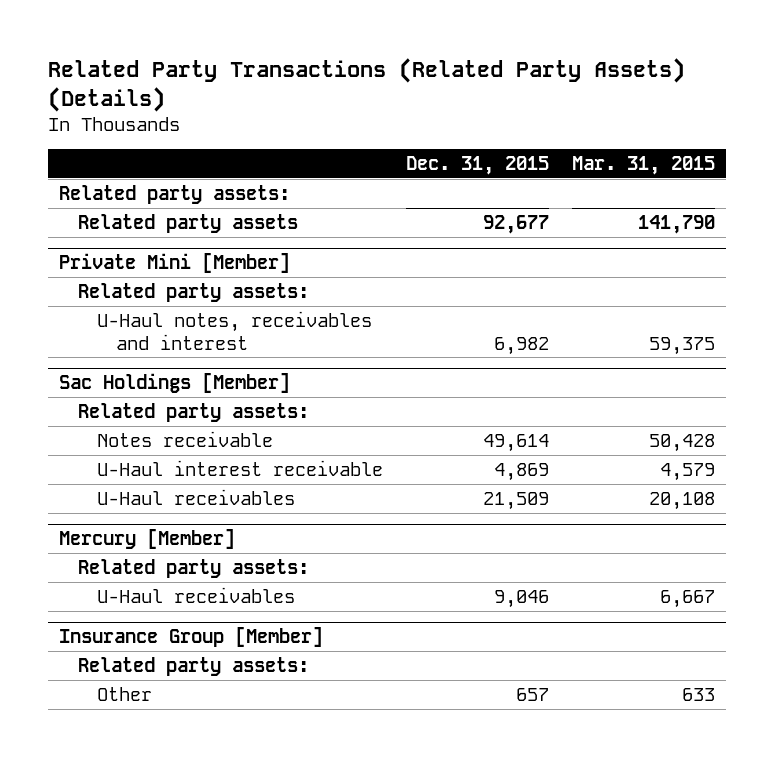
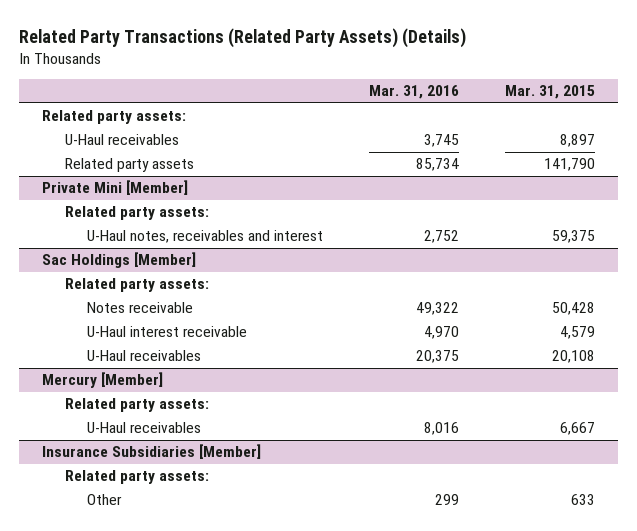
- | Dec. 31, 2015 | Mar. 31, 2015
+ | Mar. 31, 2016 | Mar. 31, 2015
+ U-Haul receivables | 3,745 | 8,897
- Insurance Group [Member]
+ Insurance Subsidiaries [Member]

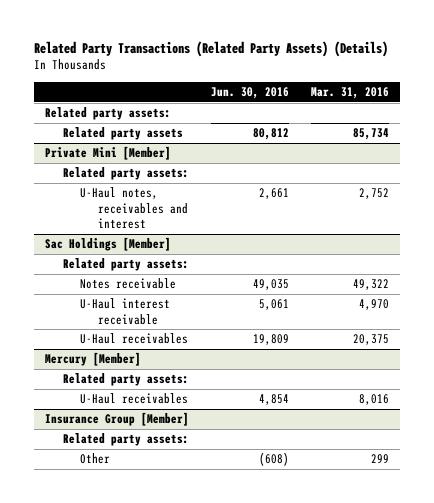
- | Mar. 31, 2016 | Mar. 31, 2015
+ | Jun. 30, 2016 | Mar. 31, 2016
- U-Haul receivables | 3,745 | 8,897
- Insurance Subsidiaries [Member]
+ Insurance Group [Member]

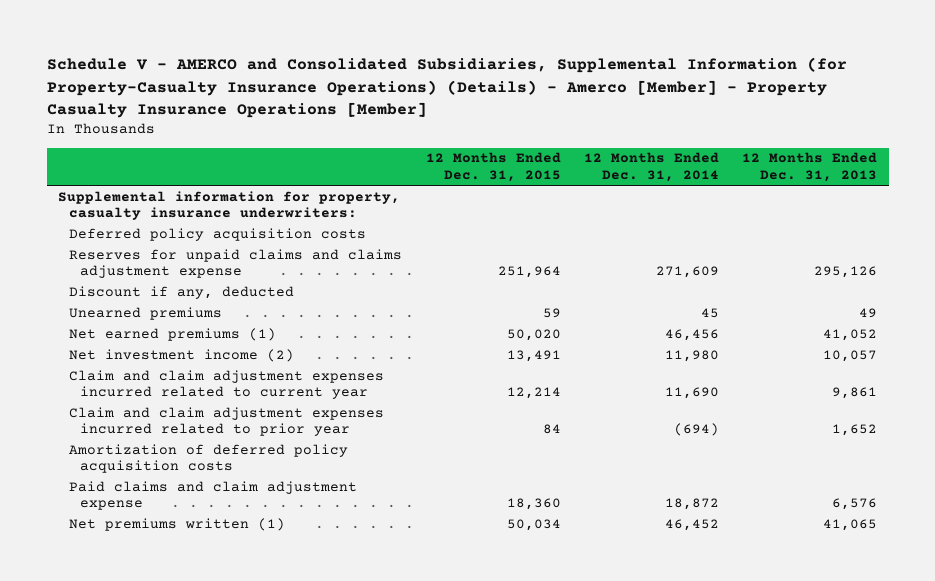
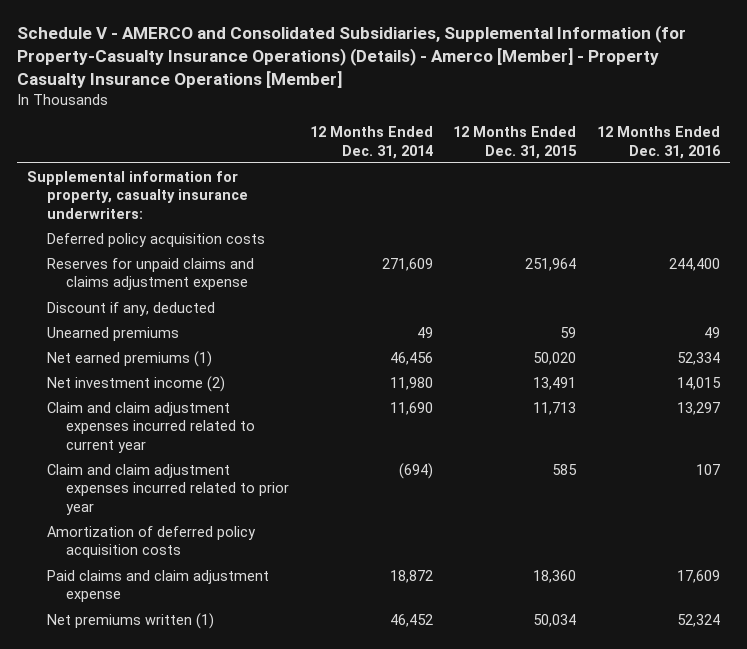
- | 12 Months Ended Dec. 31, 2015 | 12 Months Ended Dec. 31, 2014 | 12 Months Ended Dec. 31, 2013
+ | 12 Months Ended Dec. 31, 2014 | 12 Months Ended Dec. 31, 2015 | 12 Months Ended Dec. 31, 2016
- Unearned premiums | 59 | 45 | 49
+ Unearned premiums | 49 | 59 | 49
- Claim and claim adjustment expenses incurred related to current year | 12,214 | 11,690 | 9,861
- Claim and claim adjustment expenses incurred related to prior year | 84 | (694) | 1,652
+ Claim and claim adjustment expenses incurred related to current year | 11,690 | 11,713 | 13,297
+ Claim and claim adjustment expenses incurred related to prior year | (694) | 585 | 107

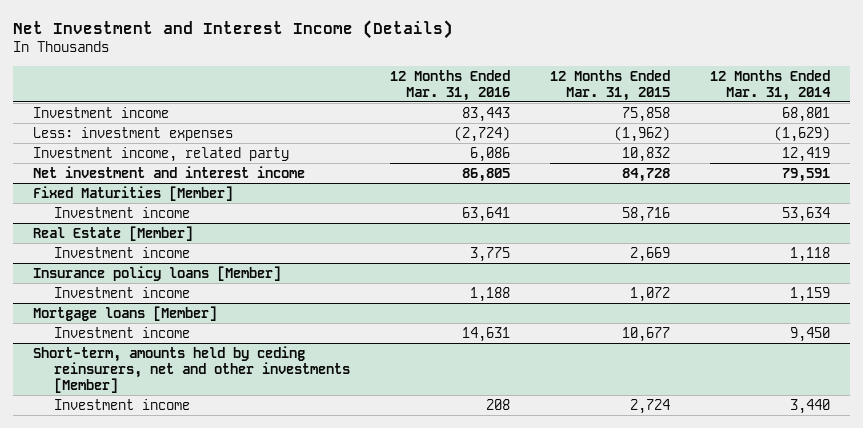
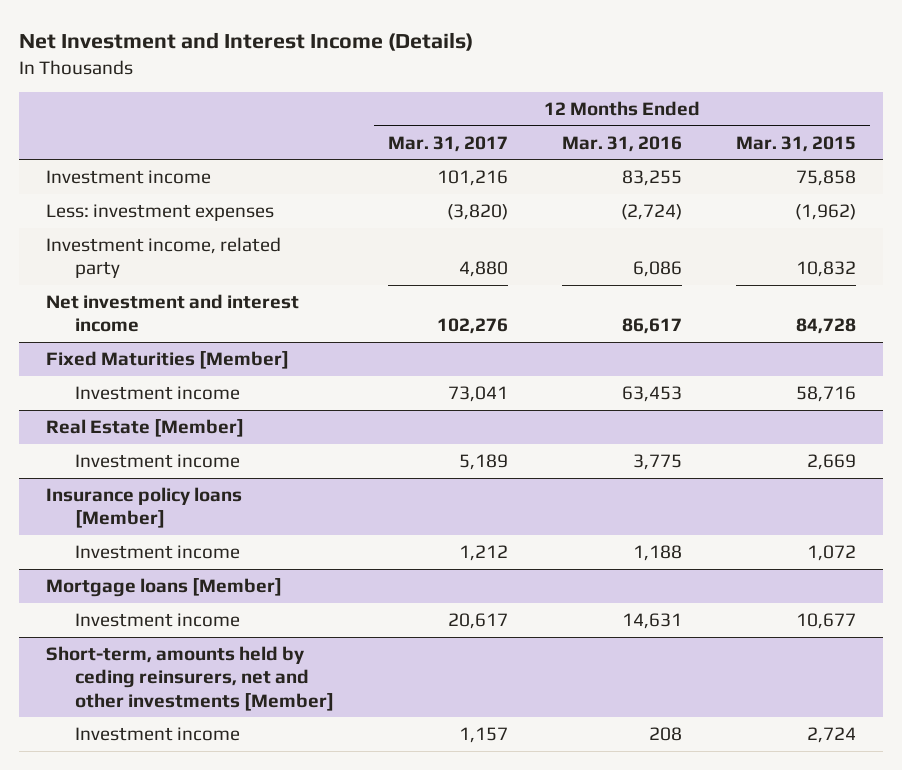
- | 12 Months Ended Mar. 31, 2016 | 12 Months Ended Mar. 31, 2015 | 12 Months Ended Mar. 31, 2014
+ | 12 Months Ended Mar. 31, 2017 | 12 Months Ended Mar. 31, 2016 | 12 Months Ended Mar. 31, 2015
- Investment income | 83,443 | 75,858 | 68,801
+ Investment income | 101,216 | 83,255 | 75,858
- Net investment and interest income | 86,805 | 84,728 | 79,591
+ Net investment and interest income | 102,276 | 86,617 | 84,728
@ Fixed Maturities [Member]
- Investment income | 63,641 | 58,716 | 53,634
+ Investment income | 73,041 | 63,453 | 58,716

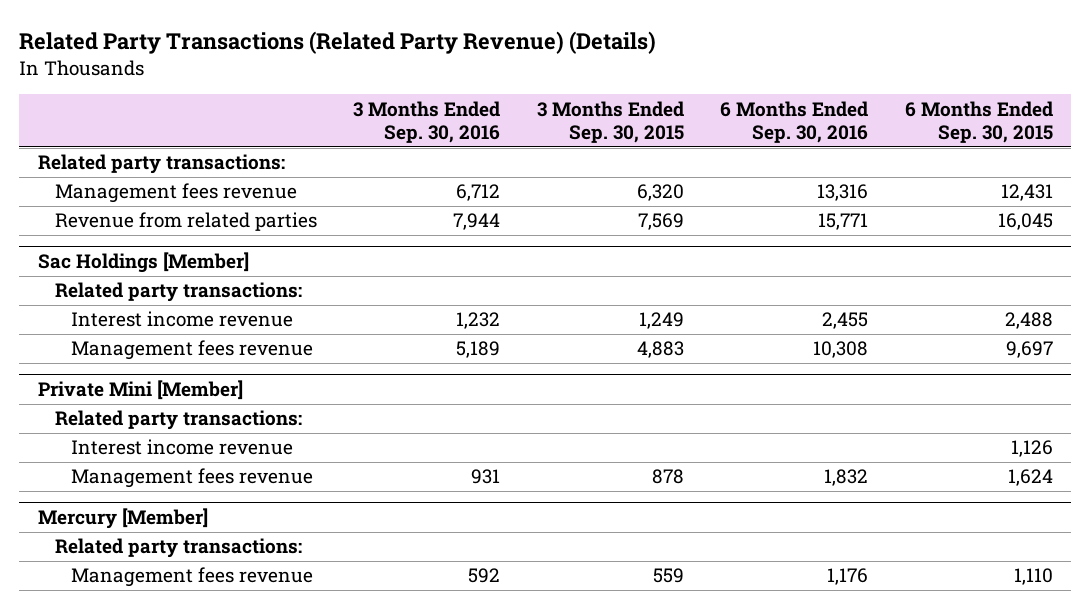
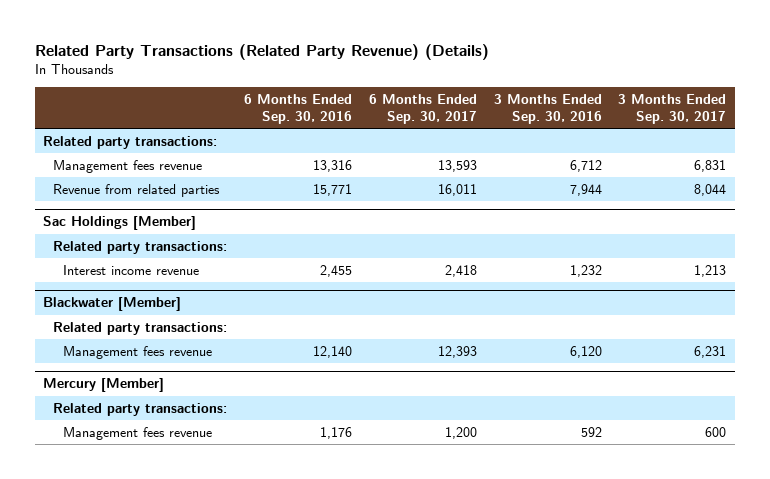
- | 3 Months Ended Sep. 30, 2016 | 3 Months Ended Sep. 30, 2015 | 6 Months Ended Sep. 30, 2016 | 6 Months Ended Sep. 30, 2015
+ | 6 Months Ended Sep. 30, 2016 | 6 Months Ended Sep. 30, 2017 | 3 Months Ended Sep. 30, 2016 | 3 Months Ended Sep. 30, 2017
@ Sac Holdings [Member]
- Management fees revenue | 5,189 | 4,883 | 10,308 | 9,697
- Private Mini [Member]
+ Blackwater [Member]
- Interest income revenue | | | | 1,126
- Management fees revenue | 931 | 878 | 1,832 | 1,624
+ Management fees revenue | 12,140 | 12,393 | 6,120 | 6,231

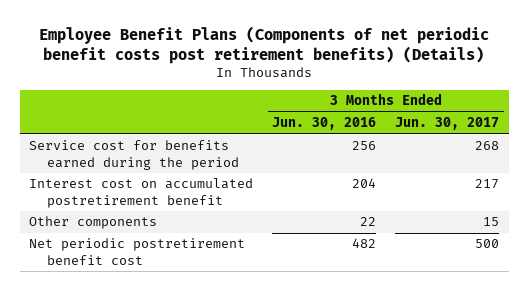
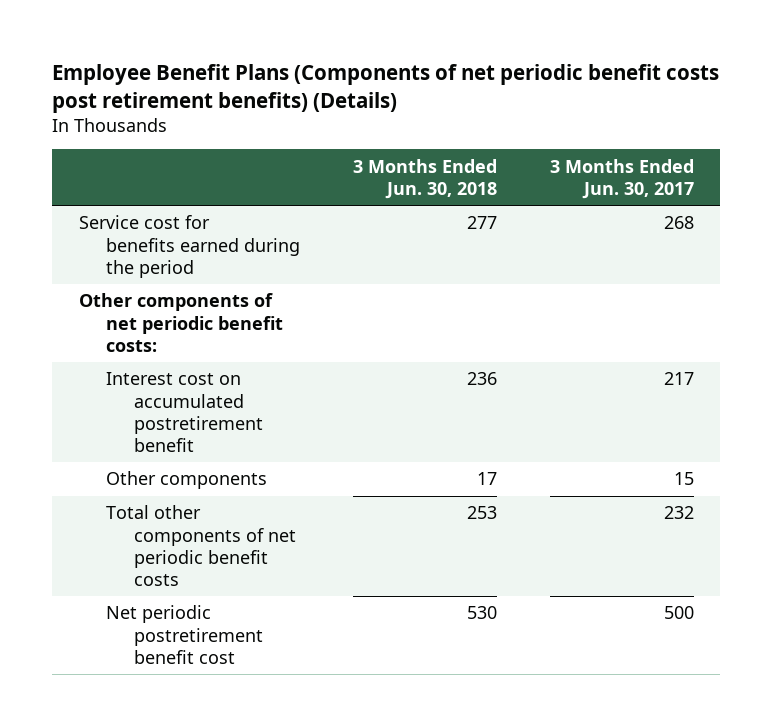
- | 3 Months Ended Jun. 30, 2016 | 3 Months Ended Jun. 30, 2017
+ | 3 Months Ended Jun. 30, 2018 | 3 Months Ended Jun. 30, 2017
+ Other components of net periodic benefit costs:
+ Total other components of net periodic benefit costs | 253 | 232

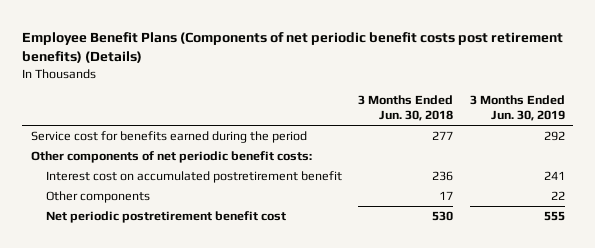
- | 3 Months Ended Jun. 30, 2018 | 3 Months Ended Jun. 30, 2017
+ | 3 Months Ended Jun. 30, 2018 | 3 Months Ended Jun. 30, 2019
- Total other components of net periodic benefit costs | 253 | 232

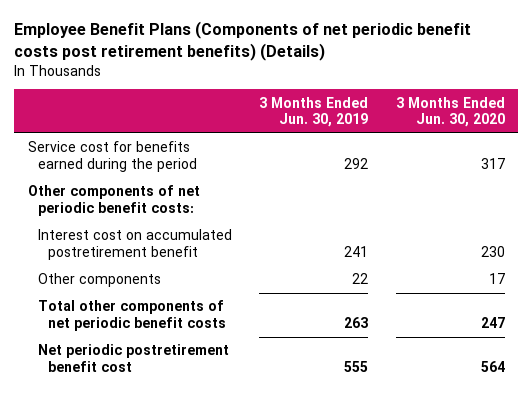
- | 3 Months Ended Jun. 30, 2018 | 3 Months Ended Jun. 30, 2019
+ | 3 Months Ended Jun. 30, 2019 | 3 Months Ended Jun. 30, 2020
+ Total other components of net periodic benefit costs | 263 | 247

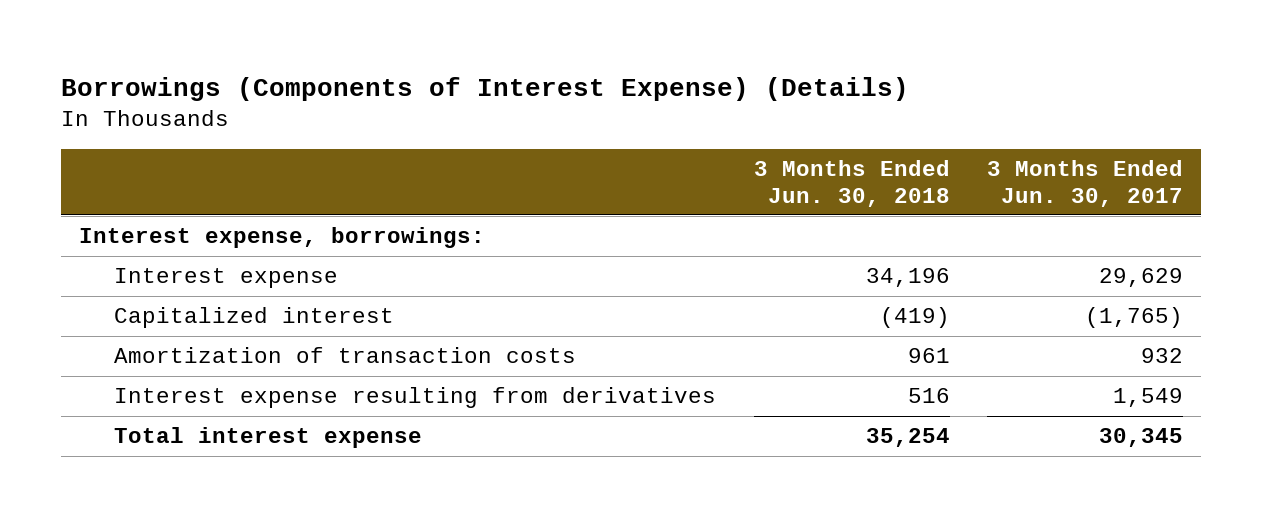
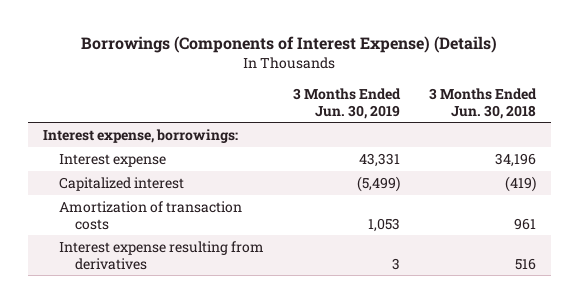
- | 3 Months Ended Jun. 30, 2018 | 3 Months Ended Jun. 30, 2017
+ | 3 Months Ended Jun. 30, 2019 | 3 Months Ended Jun. 30, 2018
- Total interest expense | 35,254 | 30,345

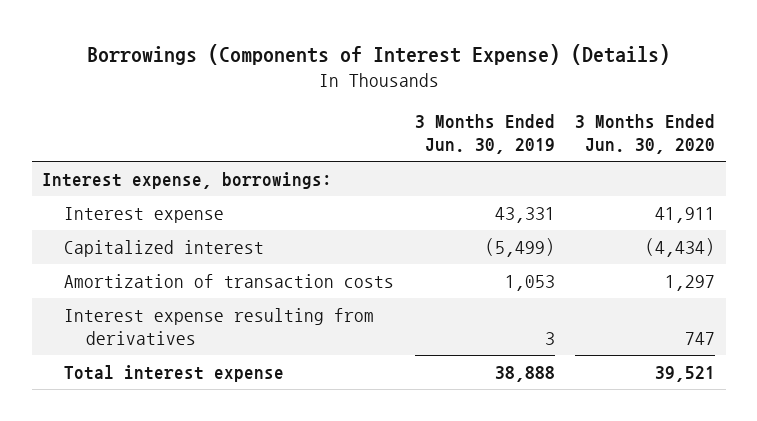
- | 3 Months Ended Jun. 30, 2019 | 3 Months Ended Jun. 30, 2018
+ | 3 Months Ended Jun. 30, 2019 | 3 Months Ended Jun. 30, 2020
+ Total interest expense | 38,888 | 39,521

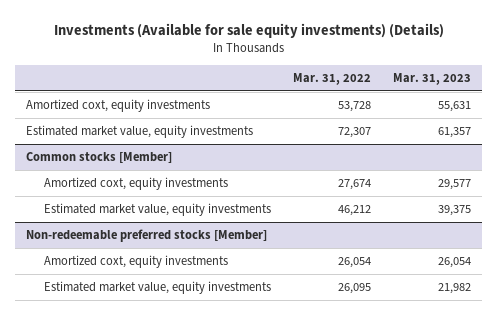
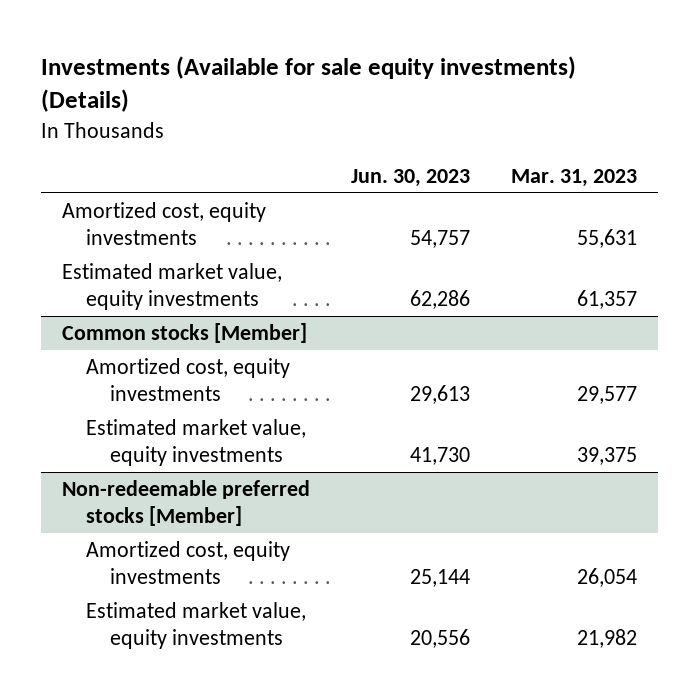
- | Mar. 31, 2022 | Mar. 31, 2023
+ | Jun. 30, 2023 | Mar. 31, 2023
- Amortized coxt, equity investments | 53,728 | 55,631
+ Amortized cost, equity investments | 54,757 | 55,631
@ Common stocks [Member]
- Amortized coxt, equity investments | 27,674 | 29,577
+ Amortized cost, equity investments | 29,613 | 29,577
@ Non-redeemable preferred stocks [Member]
- Amortized coxt, equity investments | 26,054 | 26,054
+ Amortized cost, equity investments | 25,144 | 26,054

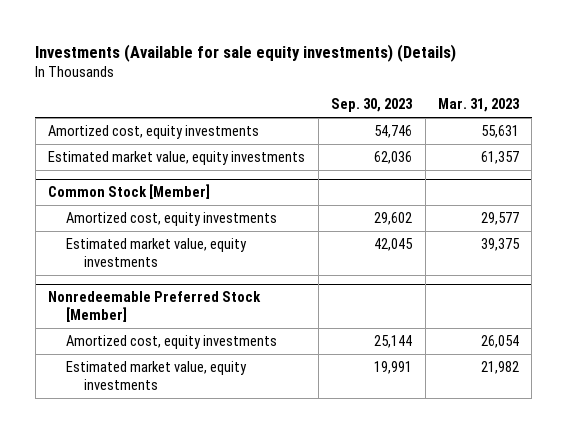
- | Jun. 30, 2023 | Mar. 31, 2023
+ | Sep. 30, 2023 | Mar. 31, 2023
- Common stocks [Member]
+ Common Stock [Member]
- Non-redeemable preferred stocks [Member]
+ Nonredeemable Preferred Stock [Member]

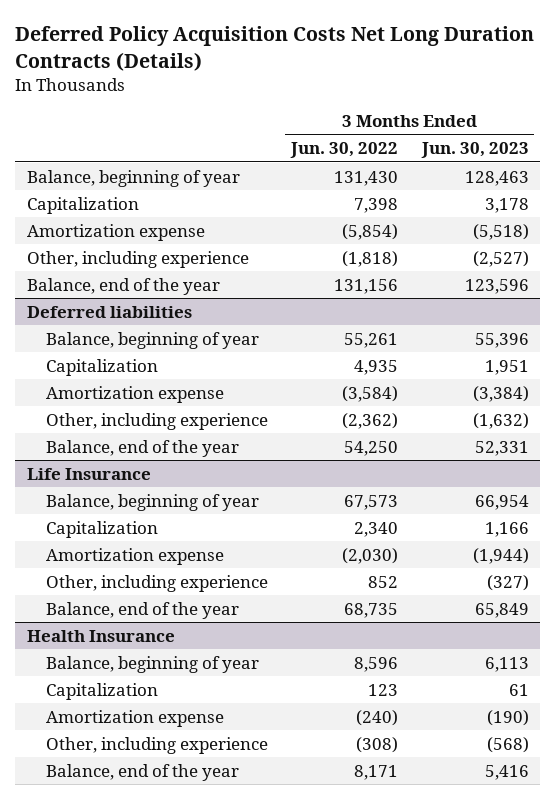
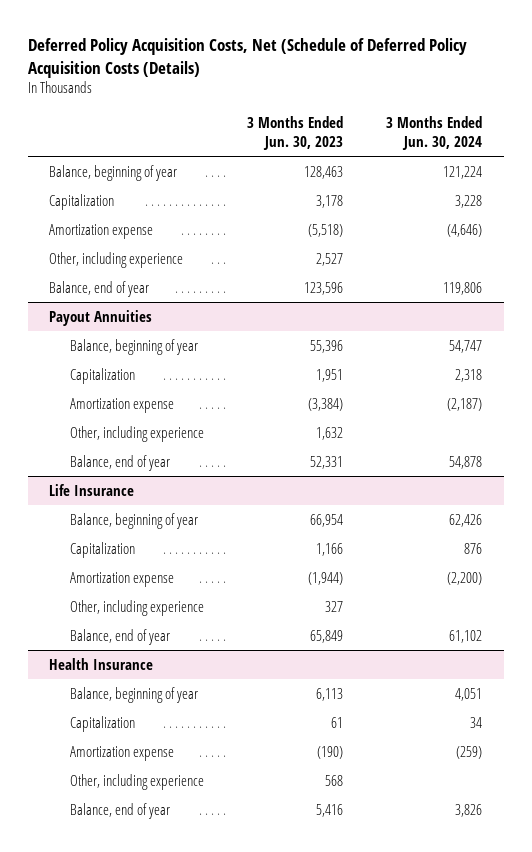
- Deferred Policy Acquisition Costs Net Long Duration Contracts (Details)
+ Deferred Policy Acquisition Costs, Net (Schedule of Deferred Policy Acquisition Costs (Details)
- | 3 Months Ended Jun. 30, 2022 | 3 Months Ended Jun. 30, 2023
+ | 3 Months Ended Jun. 30, 2023 | 3 Months Ended Jun. 30, 2024
- Other, including experience | (1,818) | (2,527)
- Balance, end of the year | 131,156 | 123,596
- Deferred liabilities
+ Other, including experience | 2,527 |
+ Balance, end of year | 123,596 | 119,806
+ Payout Annuities
- Other, including experience | (2,362) | (1,632)
- Balance, end of the year | 54,250 | 52,331
+ Other, including experience | 1,632 |
+ Balance, end of year | 52,331 | 54,878
@ Life Insurance
- Other, including experience | 852 | (327)
- Balance, end of the year | 68,735 | 65,849
+ Other, including experience | 327 |
+ Balance, end of year | 65,849 | 61,102
@ Health Insurance
- Other, including experience | (308) | (568)
- Balance, end of the year | 8,171 | 5,416
+ Other, including experience | 568 |
+ Balance, end of year | 5,416 | 3,826

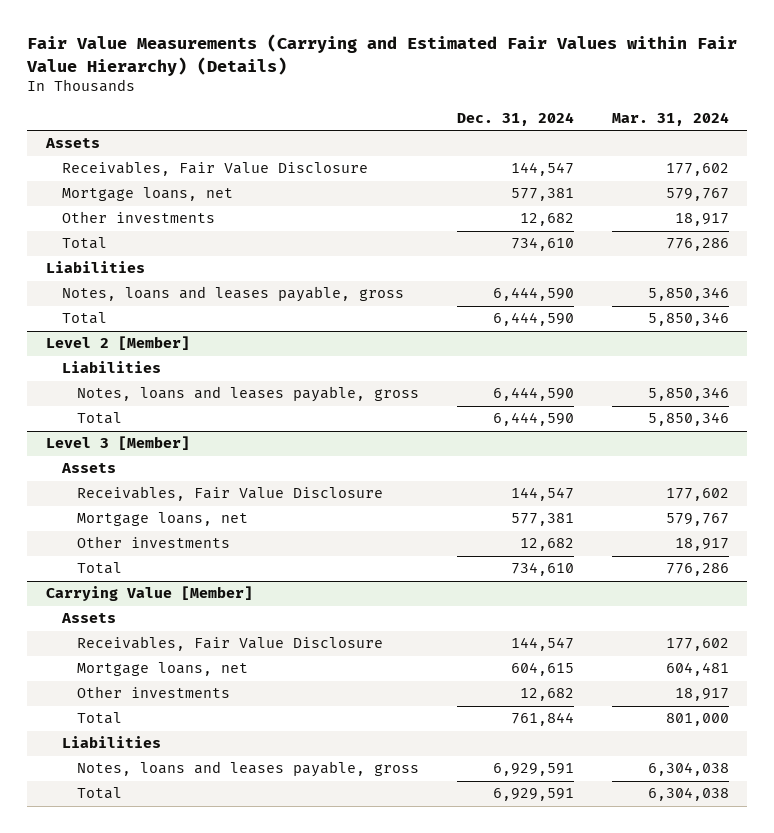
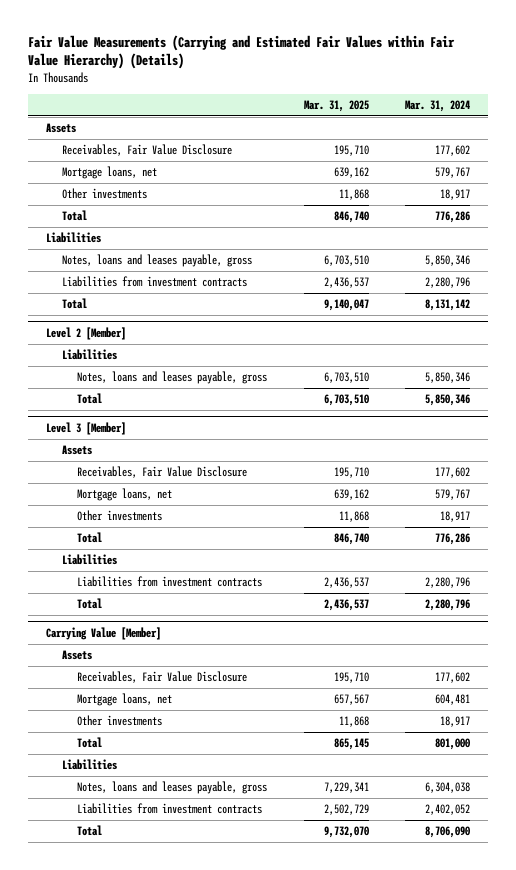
- | Dec. 31, 2024 | Mar. 31, 2024
+ | Mar. 31, 2025 | Mar. 31, 2024
- Total | 6,444,590 | 5,850,346
+ Liabilities from investment contracts | 2,436,537 | 2,280,796
+ Total | 9,140,047 | 8,131,142
@ Level 3 [Member]
+ Liabilities
+ Liabilities from investment contracts | 2,436,537 | 2,280,796
+ Total | 2,436,537 | 2,280,796
@ Carrying Value [Member]
- Total | 6,929,591 | 6,304,038
+ Liabilities from investment contracts | 2,502,729 | 2,402,052
+ Total | 9,732,070 | 8,706,090

